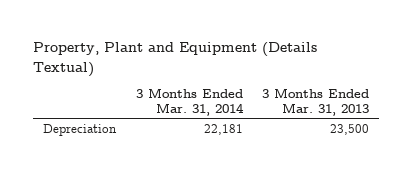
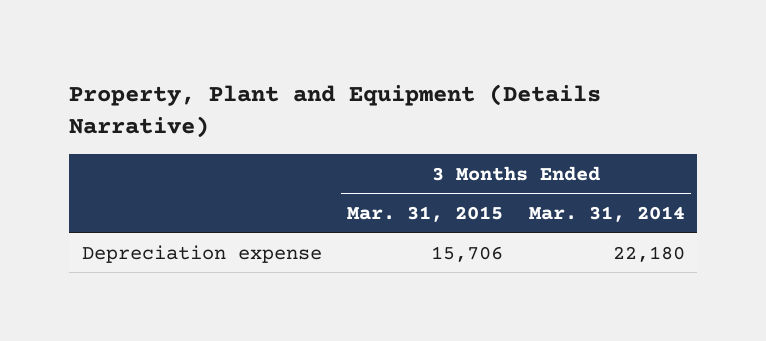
- Property, Plant and Equipment (Details Textual)
+ Property, Plant and Equipment (Details Narrative)
- | 3 Months Ended Mar. 31, 2014 | 3 Months Ended Mar. 31, 2013
+ | 3 Months Ended Mar. 31, 2015 | 3 Months Ended Mar. 31, 2014
- Depreciation | 22,181 | 23,500
+ Depreciation expense | 15,706 | 22,180

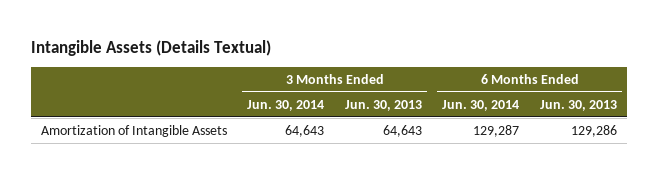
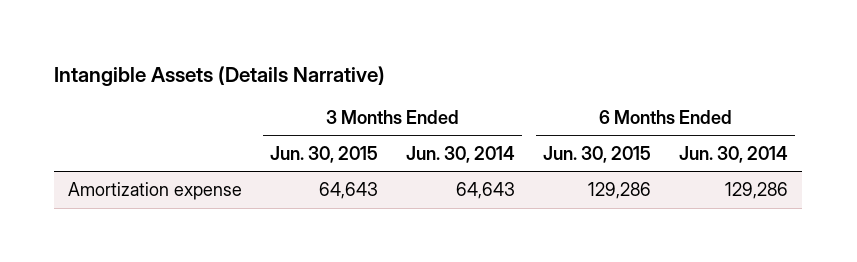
- Intangible Assets (Details Textual)
+ Intangible Assets (Details Narrative)
- | 3 Months Ended Jun. 30, 2014 | 3 Months Ended Jun. 30, 2013 | 6 Months Ended Jun. 30, 2014 | 6 Months Ended Jun. 30, 2013
+ | 3 Months Ended Jun. 30, 2015 | 3 Months Ended Jun. 30, 2014 | 6 Months Ended Jun. 30, 2015 | 6 Months Ended Jun. 30, 2014
- Amortization of Intangible Assets | 64,643 | 64,643 | 129,287 | 129,286
+ Amortization expense | 64,643 | 64,643 | 129,286 | 129,286

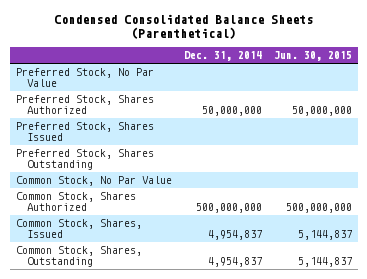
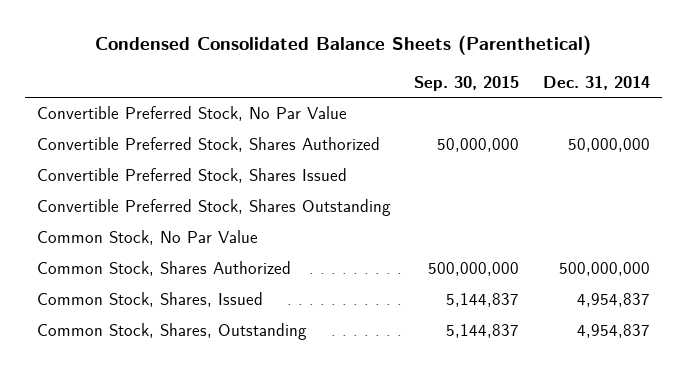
- | Dec. 31, 2014 | Jun. 30, 2015
+ | Sep. 30, 2015 | Dec. 31, 2014
- Preferred Stock, No Par Value
- Preferred Stock, Shares Authorized | 50,000,000 | 50,000,000
- Preferred Stock, Shares Issued
- Preferred Stock, Shares Outstanding
+ Convertible Preferred Stock, No Par Value
+ Convertible Preferred Stock, Shares Authorized | 50,000,000 | 50,000,000
+ Convertible Preferred Stock, Shares Issued
+ Convertible Preferred Stock, Shares Outstanding

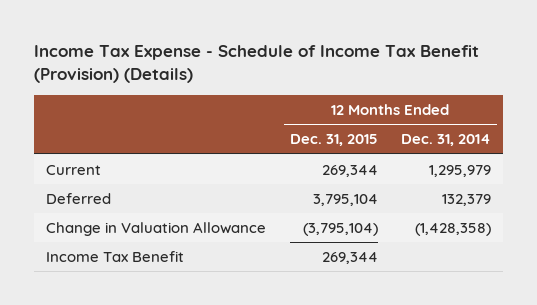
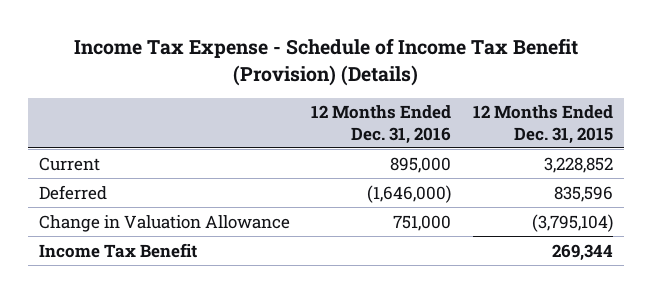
- | 12 Months Ended Dec. 31, 2015 | 12 Months Ended Dec. 31, 2014
+ | 12 Months Ended Dec. 31, 2016 | 12 Months Ended Dec. 31, 2015
- Current | 269,344 | 1,295,979
- Deferred | 3,795,104 | 132,379
+ Current | 895,000 | 3,228,852
+ Deferred | (1,646,000) | 835,596

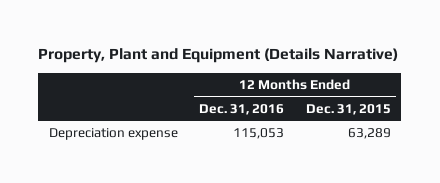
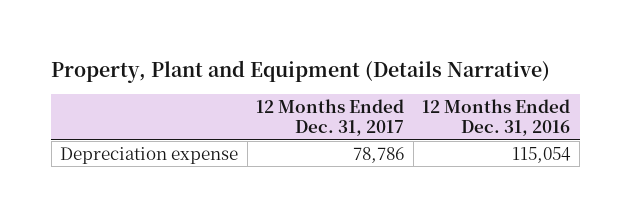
- | 12 Months Ended Dec. 31, 2016 | 12 Months Ended Dec. 31, 2015
+ | 12 Months Ended Dec. 31, 2017 | 12 Months Ended Dec. 31, 2016
- Depreciation expense | 115,053 | 63,289
+ Depreciation expense | 78,786 | 115,054

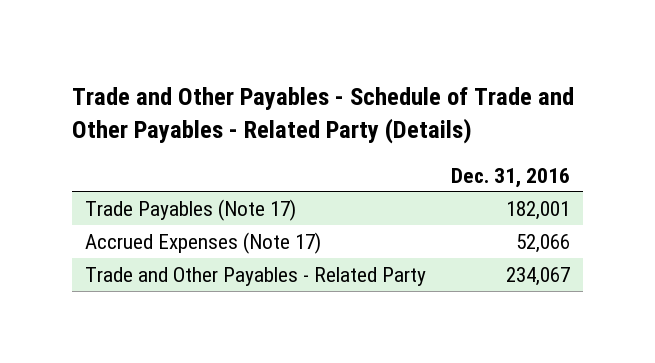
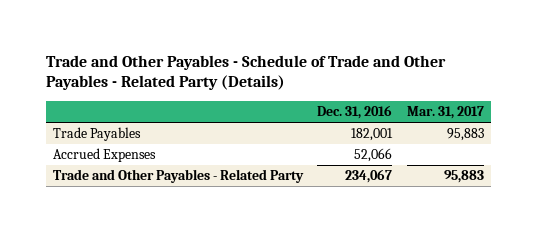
- | Dec. 31, 2016
+ | Dec. 31, 2016 | Mar. 31, 2017
- Trade Payables (Note 17) | 182,001
- Accrued Expenses (Note 17) | 52,066
+ Trade Payables | 182,001 | 95,883
+ Accrued Expenses | 52,066 |

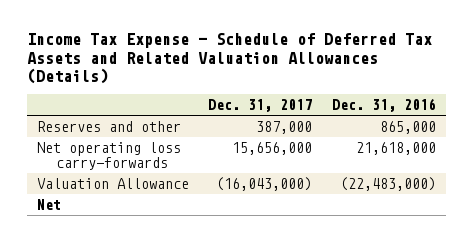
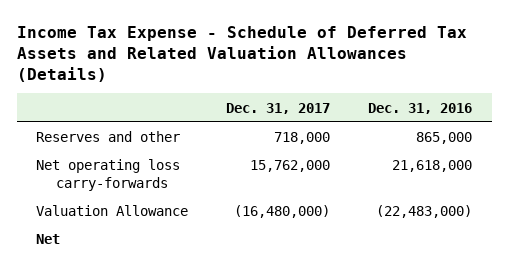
- Reserves and other | 387,000 | 865,000
- Net operating loss carry-forwards | 15,656,000 | 21,618,000
- Valuation Allowance | (16,043,000) | (22,483,000)
+ Reserves and other | 718,000 | 865,000
+ Net operating loss carry-forwards | 15,762,000 | 21,618,000
+ Valuation Allowance | (16,480,000) | (22,483,000)

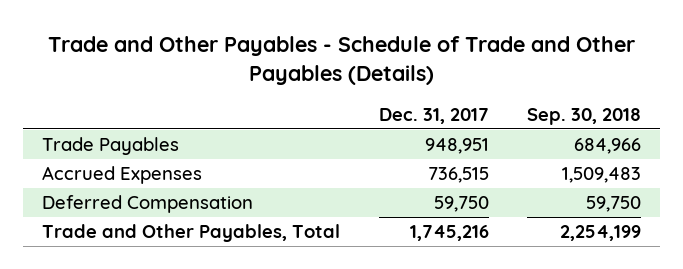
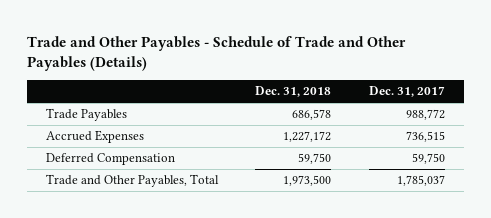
- | Dec. 31, 2017 | Sep. 30, 2018
+ | Dec. 31, 2018 | Dec. 31, 2017
- Trade Payables | 948,951 | 684,966
+ Trade Payables | 686,578 | 988,772
- Trade and Other Payables, Total | 1,745,216 | 2,254,199
+ Trade and Other Payables, Total | 1,973,500 | 1,785,037

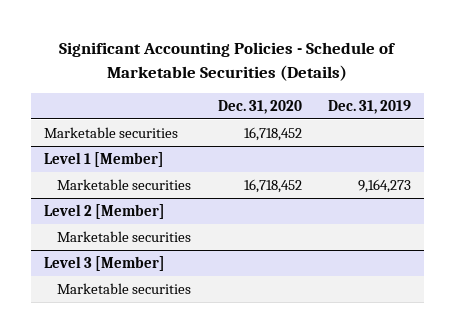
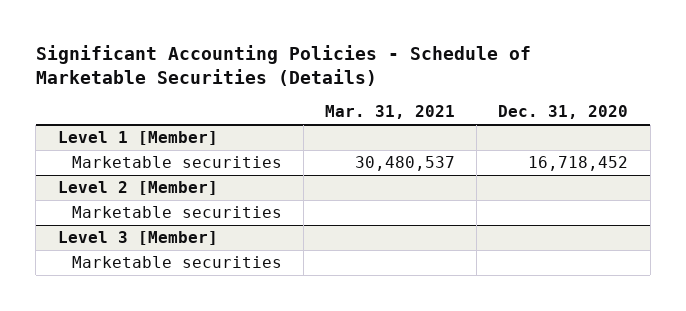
- | Dec. 31, 2020 | Dec. 31, 2019
+ | Mar. 31, 2021 | Dec. 31, 2020
- Marketable securities | 16,718,452 |

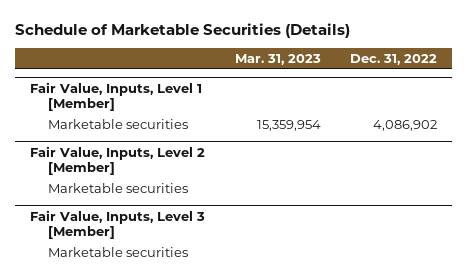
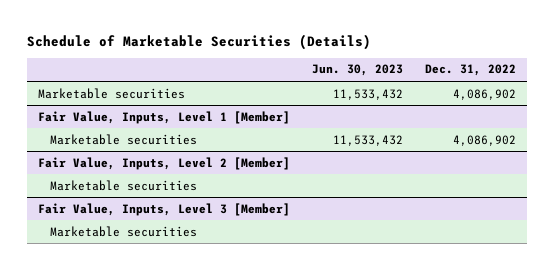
- | Mar. 31, 2023 | Dec. 31, 2022
+ | Jun. 30, 2023 | Dec. 31, 2022
+ Marketable securities | 11,533,432 | 4,086,902

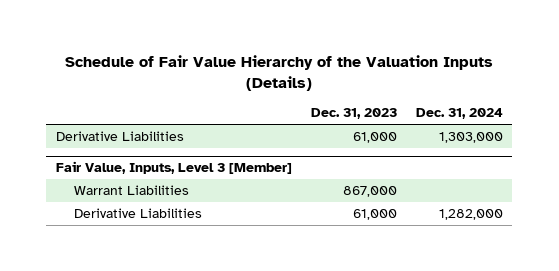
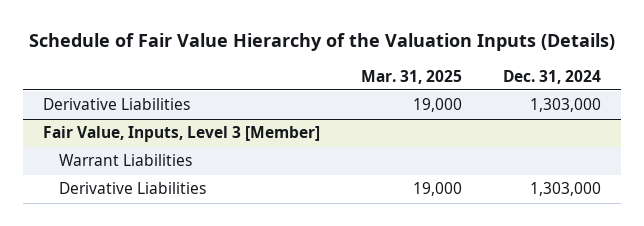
- | Dec. 31, 2023 | Dec. 31, 2024
+ | Mar. 31, 2025 | Dec. 31, 2024
@ Fair Value, Inputs, Level 3 [Member]
- Derivative Liabilities | 61,000 | 1,282,000
+ Derivative Liabilities | 19,000 | 1,303,000

